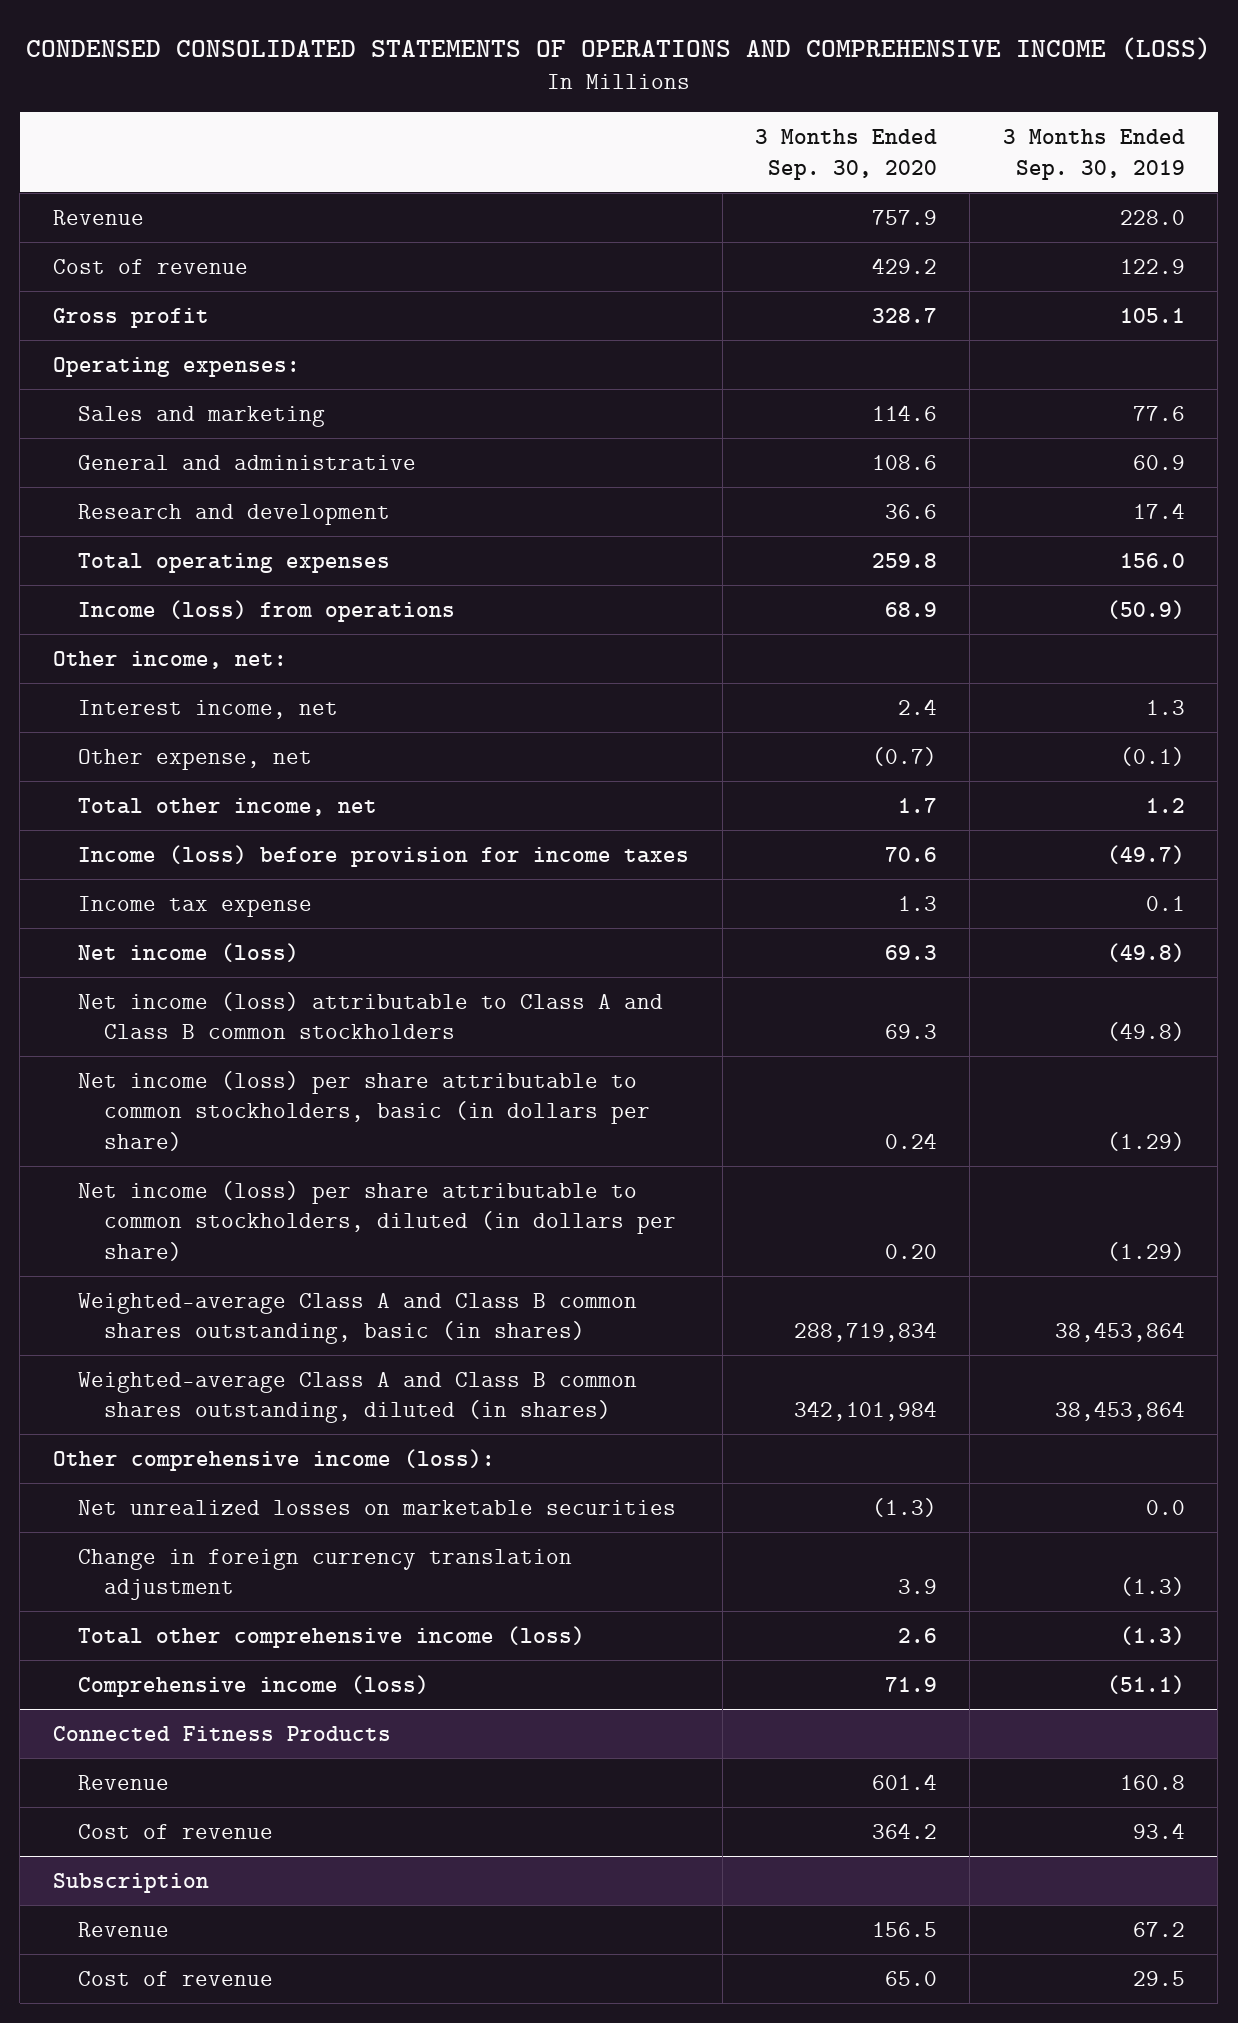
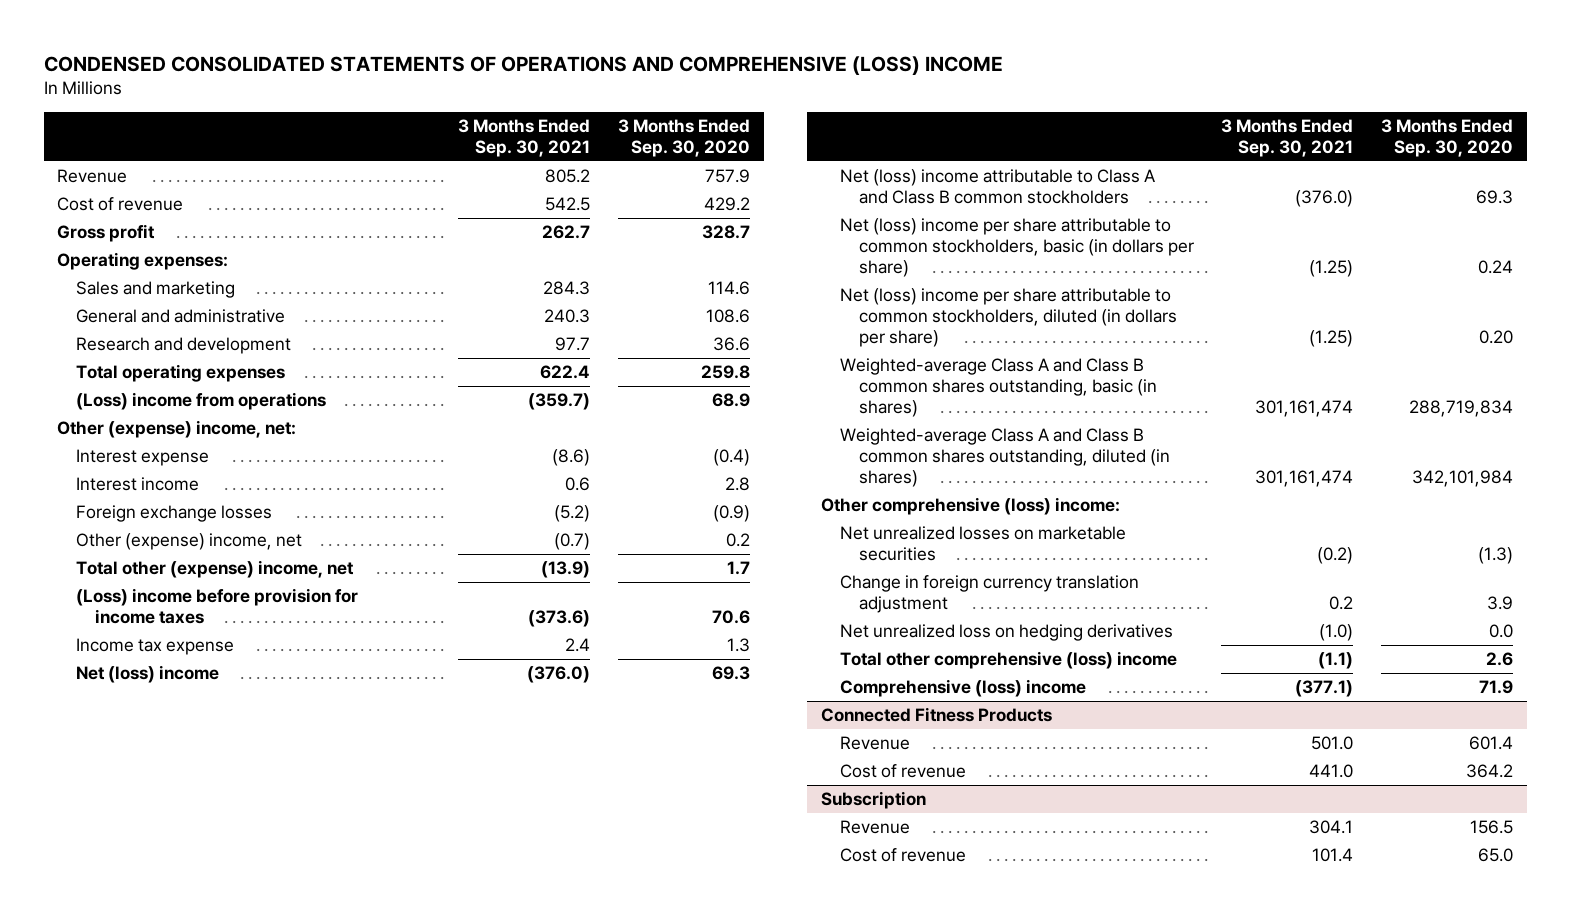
- CONDENSED CONSOLIDATED STATEMENTS OF OPERATIONS AND COMPREHENSIVE INCOME (LOSS)
+ CONDENSED CONSOLIDATED STATEMENTS OF OPERATIONS AND COMPREHENSIVE (LOSS) INCOME
- | 3 Months Ended Sep. 30, 2020 | 3 Months Ended Sep. 30, 2019
+ | 3 Months Ended Sep. 30, 2021 | 3 Months Ended Sep. 30, 2020
- Income (loss) from operations | 68.9 | (50.9)
- Other income, net:
- Interest income, net | 2.4 | 1.3
- Other expense, net | (0.7) | (0.1)
- Total other income, net | 1.7 | 1.2
- Income (loss) before provision for income taxes | 70.6 | (49.7)
+ (Loss) income from operations | (359.7) | 68.9
+ Other (expense) income, net:
+ Interest expense | (8.6) | (0.4)
+ Interest income | 0.6 | 2.8
+ Foreign exchange losses | (5.2) | (0.9)
+ Other (expense) income, net | (0.7) | 0.2
+ Total other (expense) income, net | (13.9) | 1.7
+ (Loss) income before provision for income taxes | (373.6) | 70.6
- Net income (loss) | 69.3 | (49.8)
- Net income (loss) attributable to Class A and Class B common stockholders | 69.3 | (49.8)
- Net income (loss) per share attributable to common stockholders, basic (in dollars per share) | 0.24 | (1.29)
- Net income (loss) per share attributable to common stockholders, diluted (in dollars per share) | 0.20 | (1.29)
+ Net (loss) income | (376.0) | 69.3
+ Net (loss) income attributable to Class A and Class B common stockholders | (376.0) | 69.3
+ Net (loss) income per share attributable to common stockholders, basic (in dollars per share) | (1.25) | 0.24
+ Net (loss) income per share attributable to common stockholders, diluted (in dollars per share) | (1.25) | 0.20
- Other comprehensive income (loss):
+ Other comprehensive (loss) income:
- Total other comprehensive income (loss) | 2.6 | (1.3)
- Comprehensive income (loss) | 71.9 | (51.1)
+ Net unrealized loss on hedging derivatives | (1.0) | 0.0
+ Total other comprehensive (loss) income | (1.1) | 2.6
+ Comprehensive (loss) income | (377.1) | 71.9

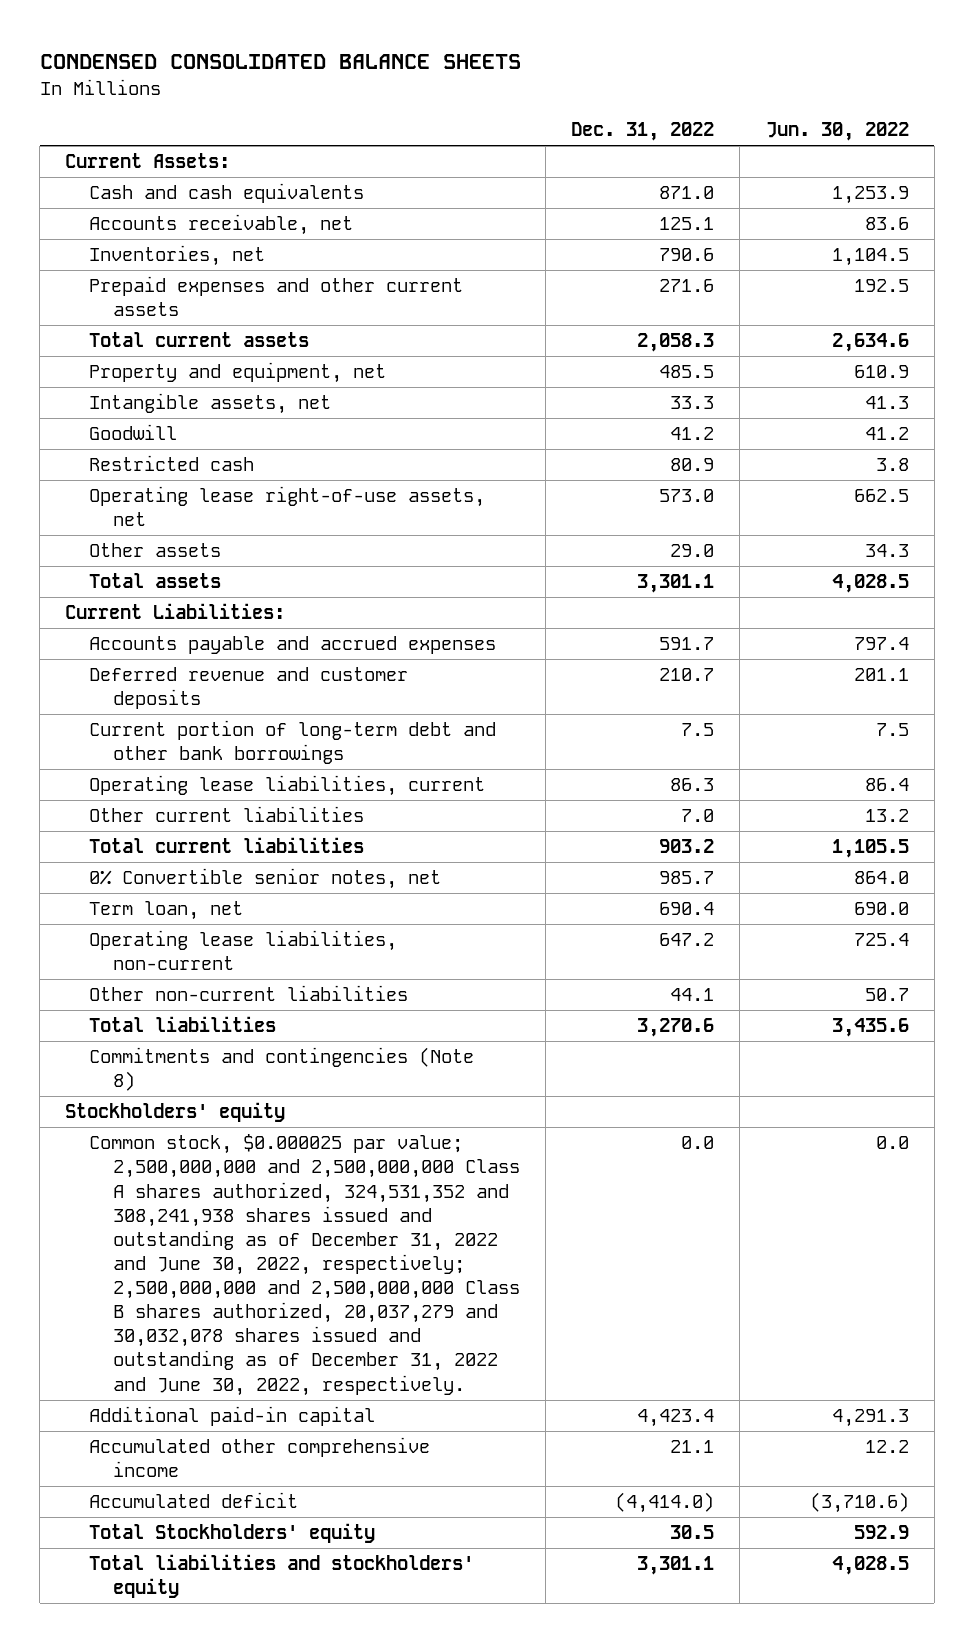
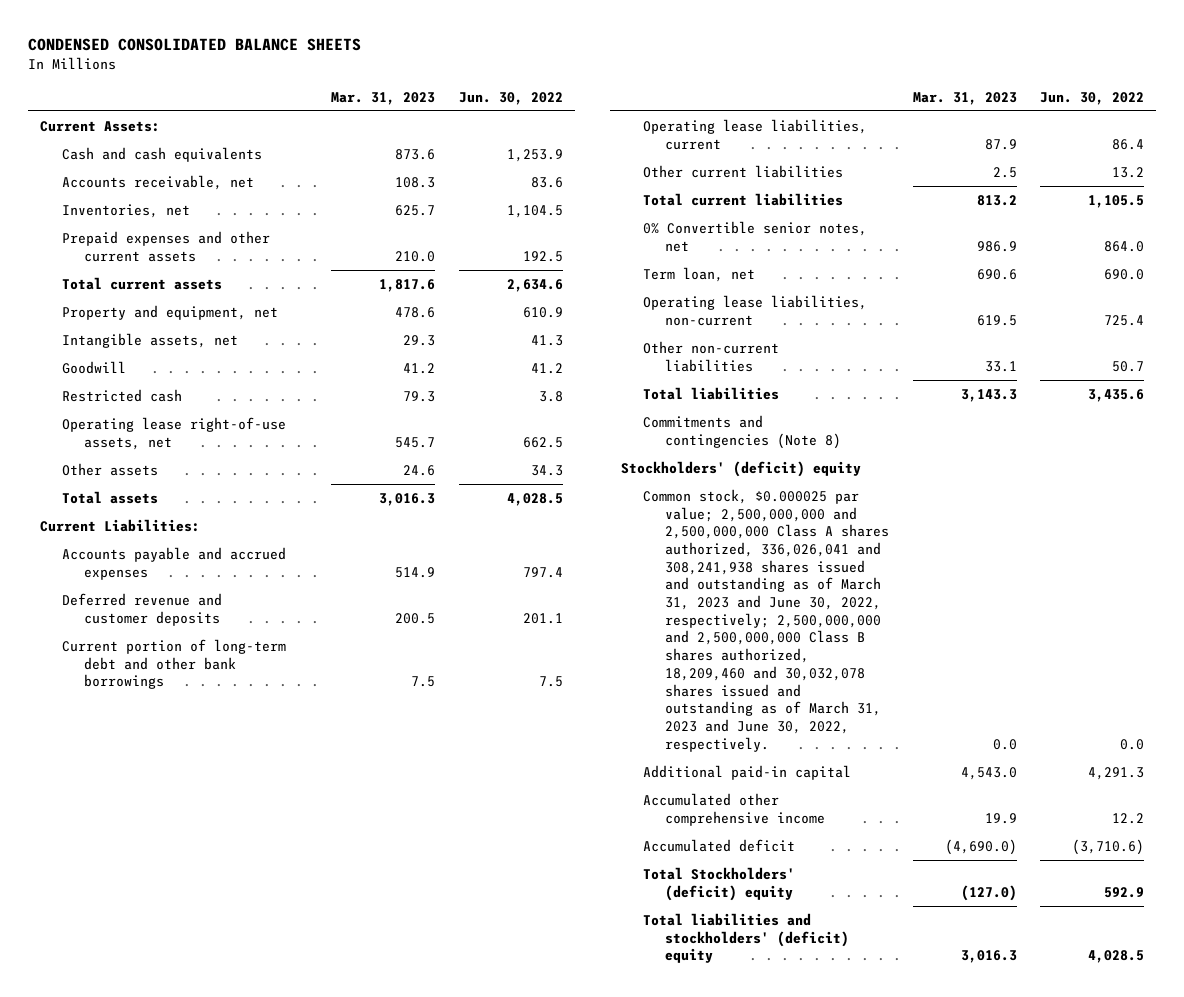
- | Dec. 31, 2022 | Jun. 30, 2022
+ | Mar. 31, 2023 | Jun. 30, 2022
- Stockholders' equity
- Common stock, $0.000025 par value; 2,500,000,000 and 2,500,000,000 Class A shares authorized, 324,531,352 and 308,241,938 shares issued and outstanding as of December 31, 2022 and June 30, 2022, respectively; 2,500,000,000 and 2,500,000,000 Class B shares authorized, 20,037,279 and 30,032,078 shares issued and outstanding as of December 31, 2022 and June 30, 2022, respectively. | 0.0 | 0.0
+ Stockholders' (deficit) equity
+ Common stock, $0.000025 par value; 2,500,000,000 and 2,500,000,000 Class A shares authorized, 336,026,041 and 308,241,938 shares issued and outstanding as of March 31, 2023 and June 30, 2022, respectively; 2,500,000,000 and 2,500,000,000 Class B shares authorized, 18,209,460 and 30,032,078 shares issued and outstanding as of March 31, 2023 and June 30, 2022, respectively. | 0.0 | 0.0
- Total Stockholders' equity | 30.5 | 592.9
- Total liabilities and stockholders' equity | 3,301.1 | 4,028.5
+ Total Stockholders' (deficit) equity | (127.0) | 592.9
+ Total liabilities and stockholders' (deficit) equity | 3,016.3 | 4,028.5

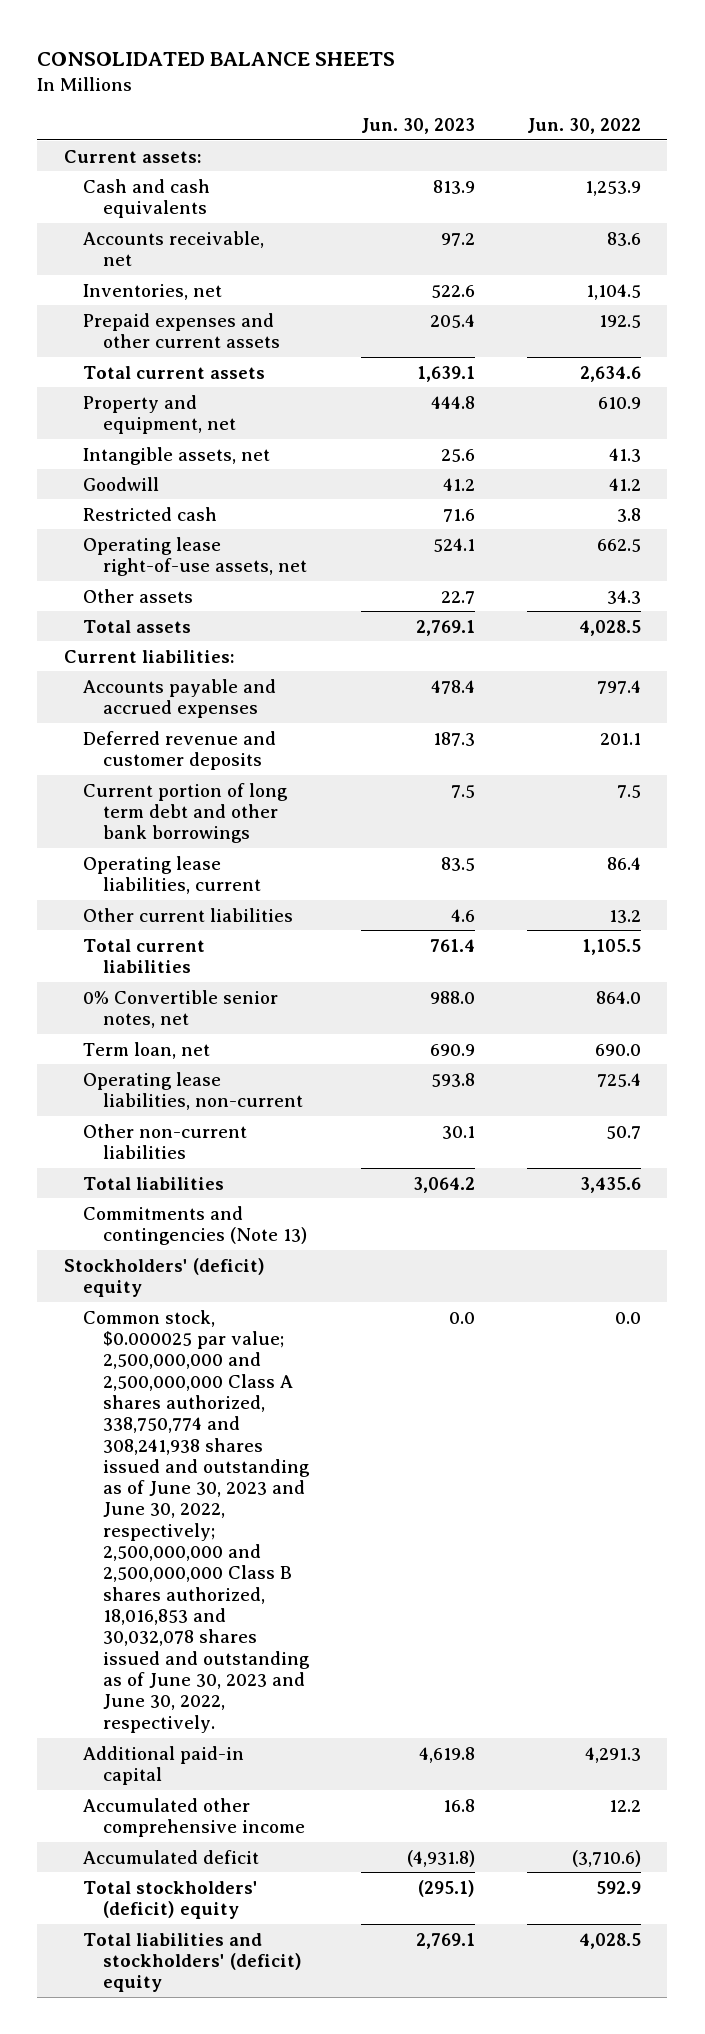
- CONDENSED CONSOLIDATED BALANCE SHEETS
+ CONSOLIDATED BALANCE SHEETS
- | Mar. 31, 2023 | Jun. 30, 2022
+ | Jun. 30, 2023 | Jun. 30, 2022
- Current Assets:
+ Current assets:
- Current Liabilities:
+ Current liabilities:
- Current portion of long-term debt and other bank borrowings | 7.5 | 7.5
+ Current portion of long term debt and other bank borrowings | 7.5 | 7.5
- Commitments and contingencies (Note 8)
+ Commitments and contingencies (Note 13)
- Common stock, $0.000025 par value; 2,500,000,000 and 2,500,000,000 Class A shares authorized, 336,026,041 and 308,241,938 shares issued and outstanding as of March 31, 2023 and June 30, 2022, respectively; 2,500,000,000 and 2,500,000,000 Class B shares authorized, 18,209,460 and 30,032,078 shares issued and outstanding as of March 31, 2023 and June 30, 2022, respectively. | 0.0 | 0.0
+ Common stock, $0.000025 par value; 2,500,000,000 and 2,500,000,000 Class A shares authorized, 338,750,774 and 308,241,938 shares issued and outstanding as of June 30, 2023 and June 30, 2022, respectively; 2,500,000,000 and 2,500,000,000 Class B shares authorized, 18,016,853 and 30,032,078 shares issued and outstanding as of June 30, 2023 and June 30, 2022, respectively. | 0.0 | 0.0
- Total Stockholders' (deficit) equity | (127.0) | 592.9
+ Total stockholders' (deficit) equity | (295.1) | 592.9

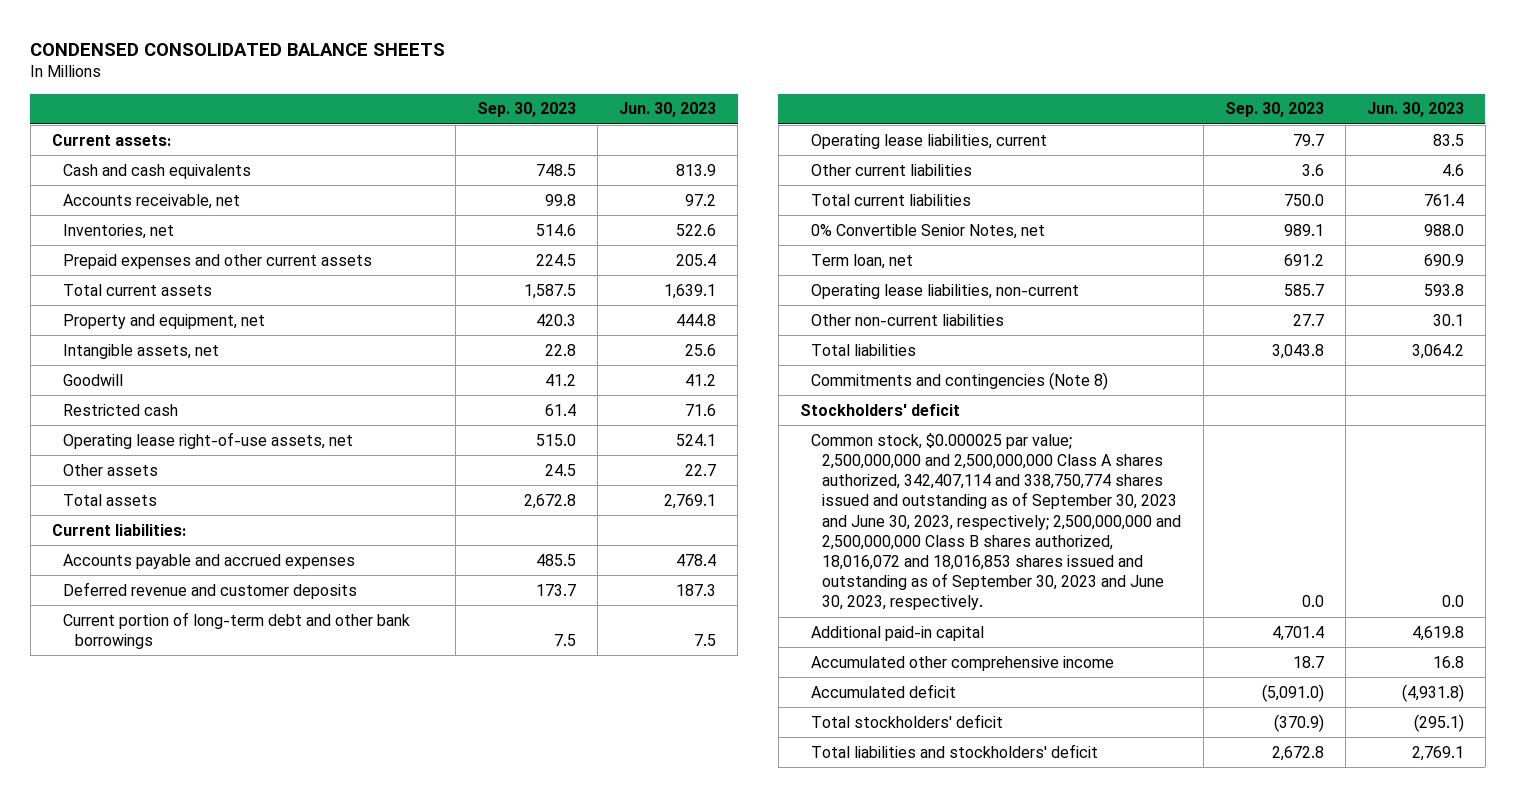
- CONSOLIDATED BALANCE SHEETS
+ CONDENSED CONSOLIDATED BALANCE SHEETS
- | Jun. 30, 2023 | Jun. 30, 2022
+ | Sep. 30, 2023 | Jun. 30, 2023
- Current portion of long term debt and other bank borrowings | 7.5 | 7.5
+ Current portion of long-term debt and other bank borrowings | 7.5 | 7.5
- 0% Convertible senior notes, net | 988.0 | 864.0
+ 0% Convertible Senior Notes, net | 989.1 | 988.0
- Commitments and contingencies (Note 13)
- Stockholders' (deficit) equity
- Common stock, $0.000025 par value; 2,500,000,000 and 2,500,000,000 Class A shares authorized, 338,750,774 and 308,241,938 shares issued and outstanding as of June 30, 2023 and June 30, 2022, respectively; 2,500,000,000 and 2,500,000,000 Class B shares authorized, 18,016,853 and 30,032,078 shares issued and outstanding as of June 30, 2023 and June 30, 2022, respectively. | 0.0 | 0.0
+ Commitments and contingencies (Note 8)
+ Stockholders' deficit
+ Common stock, $0.000025 par value; 2,500,000,000 and 2,500,000,000 Class A shares authorized, 342,407,114 and 338,750,774 shares issued and outstanding as of September 30, 2023 and June 30, 2023, respectively; 2,500,000,000 and 2,500,000,000 Class B shares authorized, 18,016,072 and 18,016,853 shares issued and outstanding as of September 30, 2023 and June 30, 2023, respectively. | 0.0 | 0.0
- Total stockholders' (deficit) equity | (295.1) | 592.9
- Total liabilities and stockholders' (deficit) equity | 2,769.1 | 4,028.5
+ Total stockholders' deficit | (370.9) | (295.1)
+ Total liabilities and stockholders' deficit | 2,672.8 | 2,769.1

